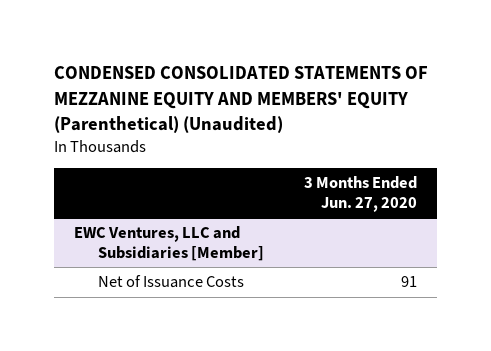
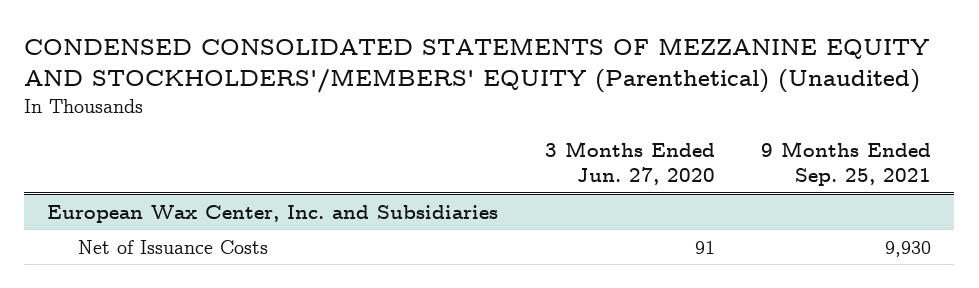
- CONDENSED CONSOLIDATED STATEMENTS OF MEZZANINE EQUITY AND MEMBERS' EQUITY (Parenthetical) (Unaudited)
+ CONDENSED CONSOLIDATED STATEMENTS OF MEZZANINE EQUITY AND STOCKHOLDERS'/MEMBERS' EQUITY (Parenthetical) (Unaudited)
- | 3 Months Ended Jun. 27, 2020
+ | 3 Months Ended Jun. 27, 2020 | 9 Months Ended Sep. 25, 2021
- EWC Ventures, LLC and Subsidiaries [Member]
+ European Wax Center, Inc. and Subsidiaries

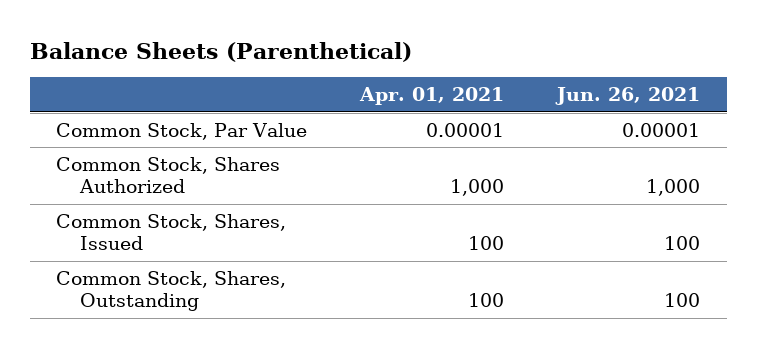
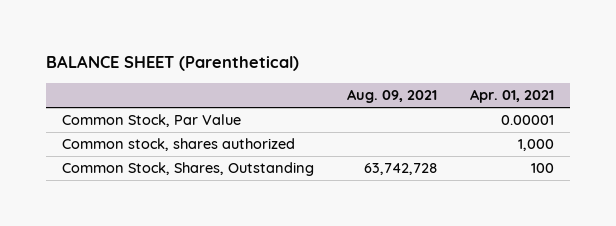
- Balance Sheets (Parenthetical)
+ BALANCE SHEET (Parenthetical)
- | Apr. 01, 2021 | Jun. 26, 2021
+ | Aug. 09, 2021 | Apr. 01, 2021
- Common Stock, Shares Authorized | 1,000 | 1,000
- Common Stock, Shares, Issued | 100 | 100
+ Common stock, shares authorized | | 1,000

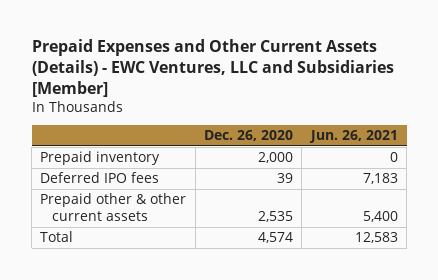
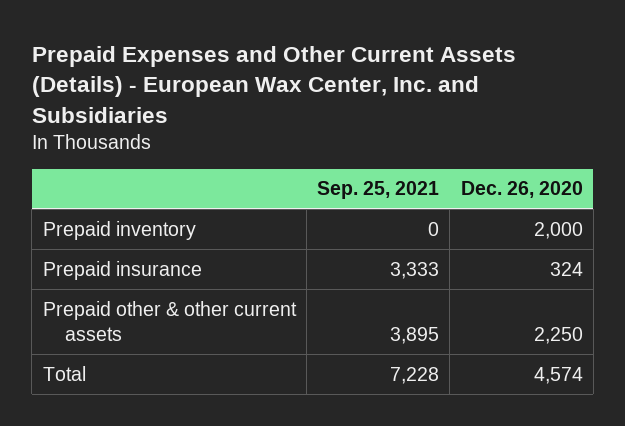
- Prepaid Expenses and Other Current Assets (Details) - EWC Ventures, LLC and Subsidiaries [Member]
+ Prepaid Expenses and Other Current Assets (Details) - European Wax Center, Inc. and Subsidiaries
- | Dec. 26, 2020 | Jun. 26, 2021
+ | Sep. 25, 2021 | Dec. 26, 2020
- Deferred IPO fees | 39 | 7,183
- Prepaid other & other current assets | 2,535 | 5,400
+ Prepaid insurance | 3,333 | 324
+ Prepaid other & other current assets | 3,895 | 2,250

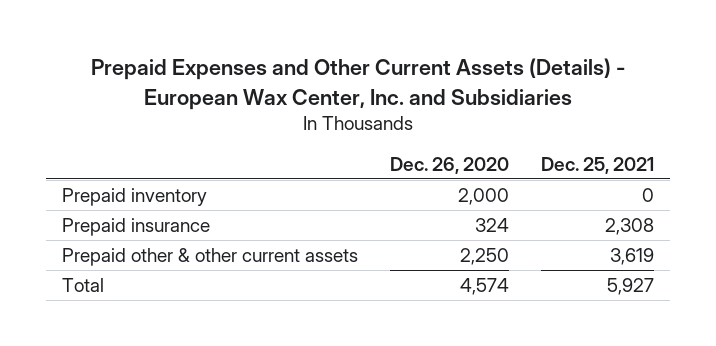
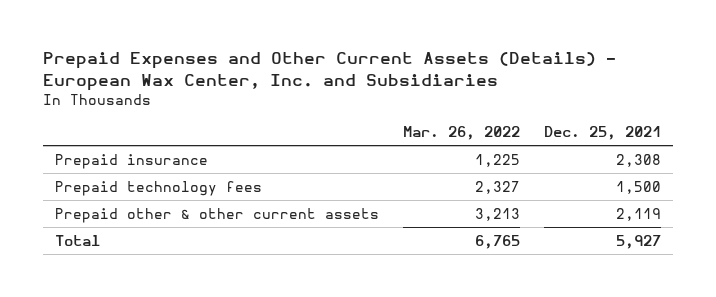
- | Dec. 26, 2020 | Dec. 25, 2021
+ | Mar. 26, 2022 | Dec. 25, 2021
- Prepaid inventory | 2,000 | 0
- Prepaid other & other current assets | 2,250 | 3,619
+ Prepaid technology fees | 2,327 | 1,500
+ Prepaid other & other current assets | 3,213 | 2,119

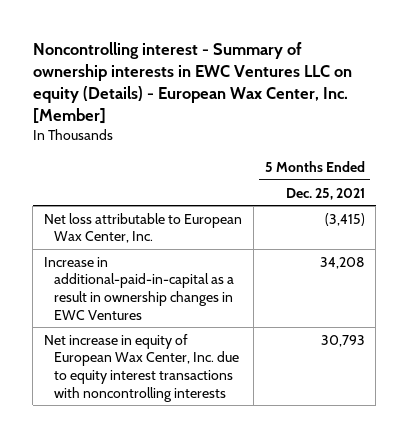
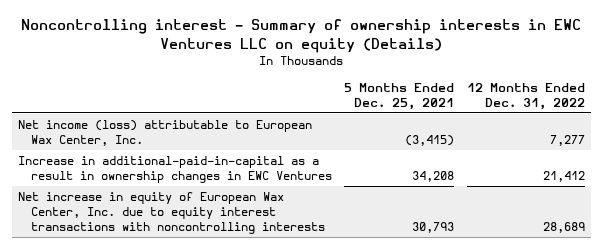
- Noncontrolling interest - Summary of ownership interests in EWC Ventures LLC on equity (Details) - European Wax Center, Inc. [Member]
+ Noncontrolling interest - Summary of ownership interests in EWC Ventures LLC on equity (Details)
- | 5 Months Ended Dec. 25, 2021
+ | 5 Months Ended Dec. 25, 2021 | 12 Months Ended Dec. 31, 2022
- Net loss attributable to European Wax Center, Inc. | (3,415)
+ Net income (loss) attributable to European Wax Center, Inc. | (3,415) | 7,277

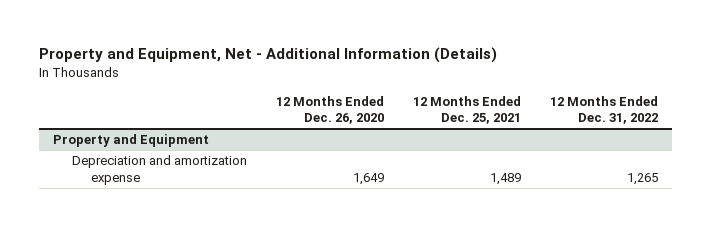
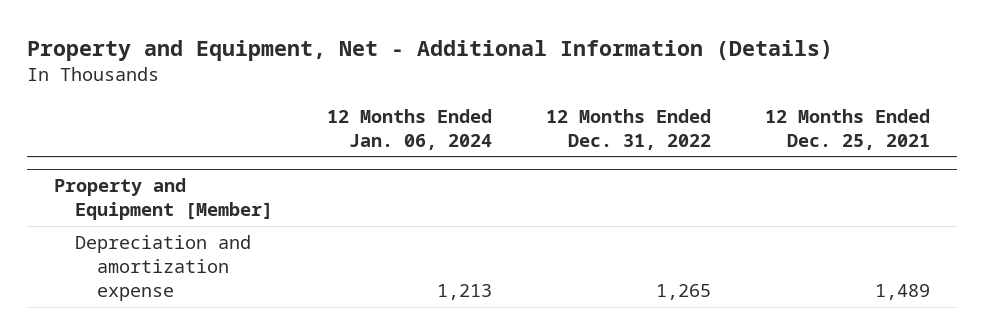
- | 12 Months Ended Dec. 26, 2020 | 12 Months Ended Dec. 25, 2021 | 12 Months Ended Dec. 31, 2022
+ | 12 Months Ended Jan. 06, 2024 | 12 Months Ended Dec. 31, 2022 | 12 Months Ended Dec. 25, 2021
- Property and Equipment
+ Property and Equipment [Member]

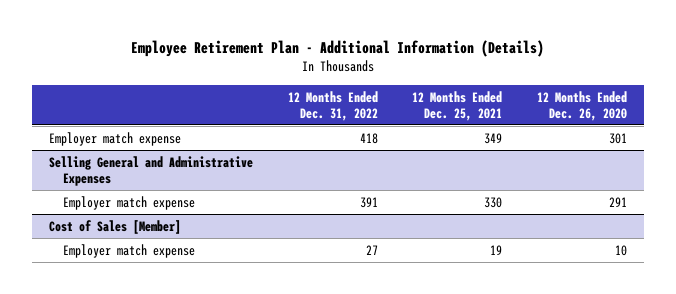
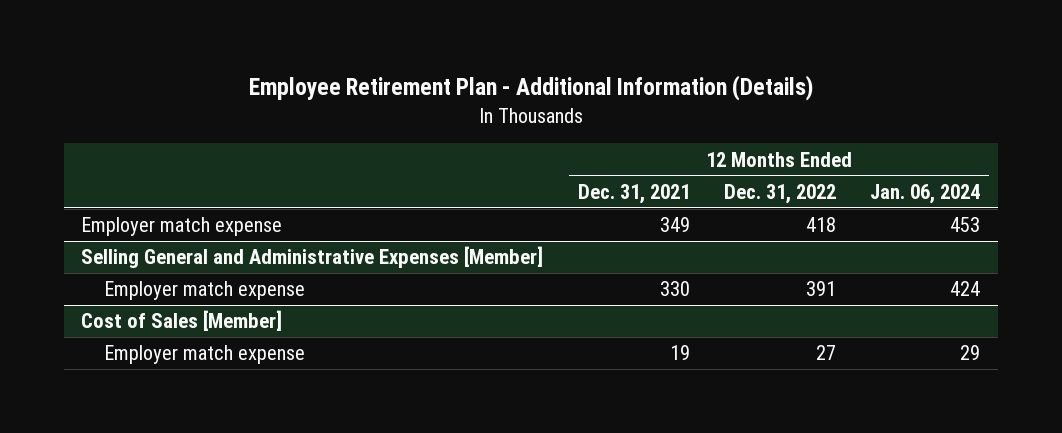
- | 12 Months Ended Dec. 31, 2022 | 12 Months Ended Dec. 25, 2021 | 12 Months Ended Dec. 26, 2020
+ | 12 Months Ended Dec. 31, 2021 | 12 Months Ended Dec. 31, 2022 | 12 Months Ended Jan. 06, 2024
- Selling General and Administrative Expenses
+ Selling General and Administrative Expenses [Member]

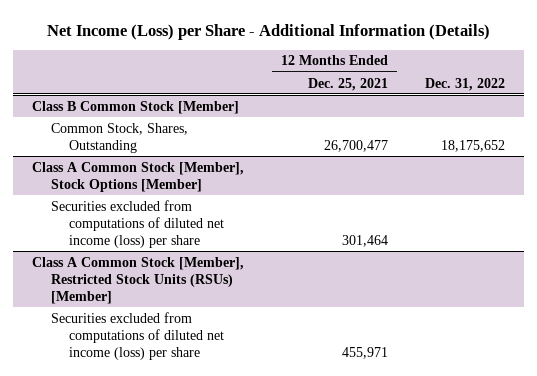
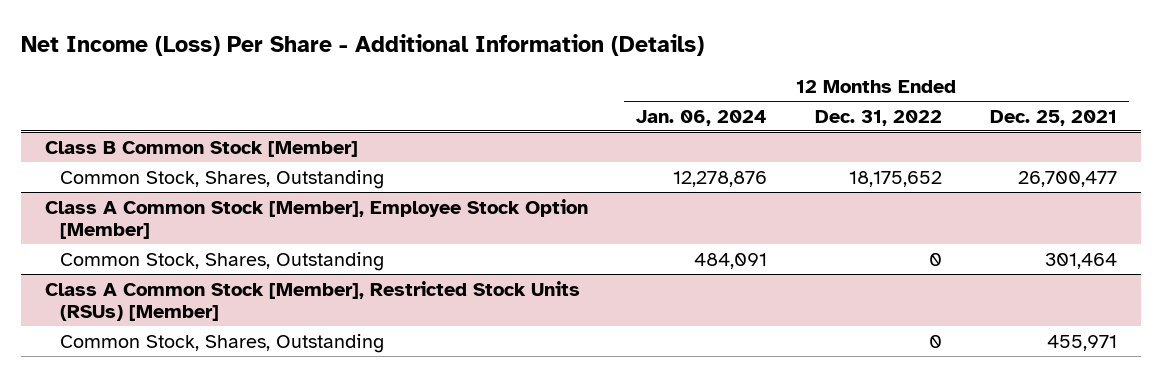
- Net Income (Loss) per Share - Additional Information (Details)
+ Net Income (Loss) Per Share - Additional Information (Details)
- | 12 Months Ended Dec. 25, 2021 | Dec. 31, 2022
+ | 12 Months Ended Jan. 06, 2024 | 12 Months Ended Dec. 31, 2022 | 12 Months Ended Dec. 25, 2021
- Class A Common Stock [Member], Stock Options [Member]
- Securities excluded from computations of diluted net income (loss) per share | 301,464 |
+ Class A Common Stock [Member], Employee Stock Option [Member]
+ Common Stock, Shares, Outstanding | 484,091 | 0 | 301,464
@ Class A Common Stock [Member], Restricted Stock Units (RSUs) [Member]
- Securities excluded from computations of diluted net income (loss) per share | 455,971 |
+ Common Stock, Shares, Outstanding | | 0 | 455,971

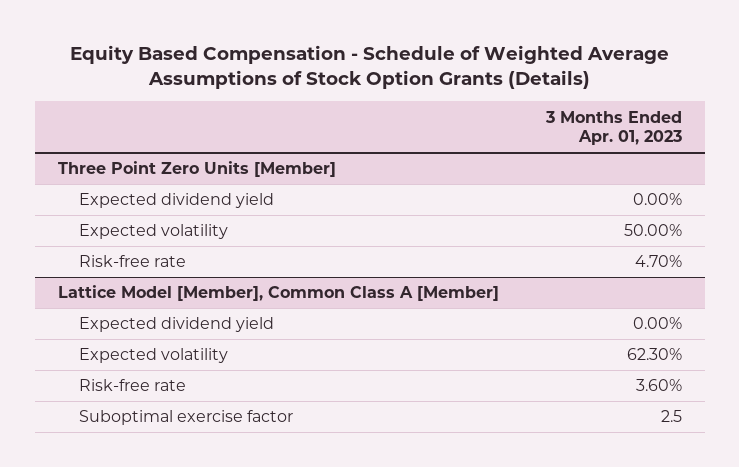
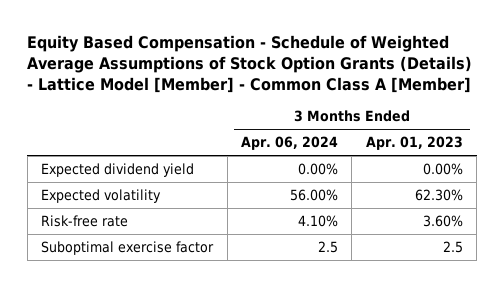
- Equity Based Compensation - Schedule of Weighted Average Assumptions of Stock Option Grants (Details)
+ Equity Based Compensation - Schedule of Weighted Average Assumptions of Stock Option Grants (Details) - Lattice Model [Member] - Common Class A [Member]
- | 3 Months Ended Apr. 01, 2023
+ | 3 Months Ended Apr. 06, 2024 | 3 Months Ended Apr. 01, 2023
- Three Point Zero Units [Member]
- Expected volatility | 50.00%
- Risk-free rate | 4.70%
- Lattice Model [Member], Common Class A [Member]
- Expected dividend yield | 0.00%

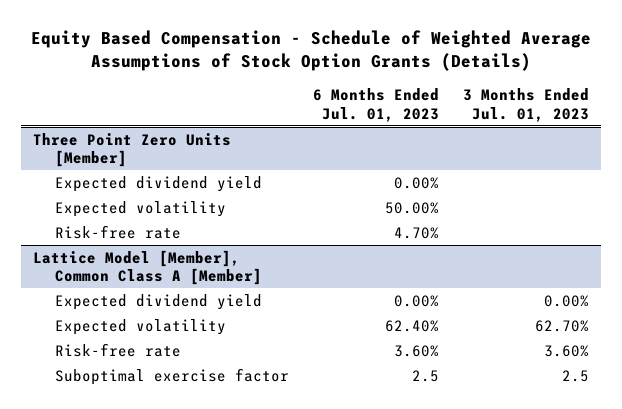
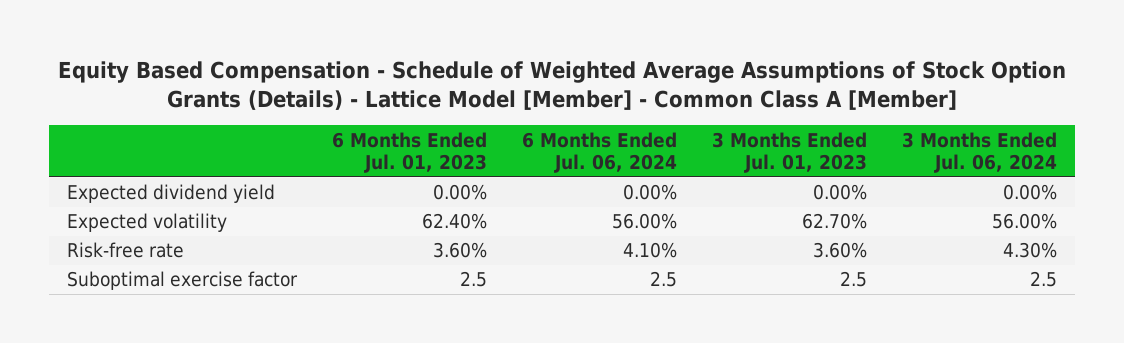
- Equity Based Compensation - Schedule of Weighted Average Assumptions of Stock Option Grants (Details)
+ Equity Based Compensation - Schedule of Weighted Average Assumptions of Stock Option Grants (Details) - Lattice Model [Member] - Common Class A [Member]
- | 6 Months Ended Jul. 01, 2023 | 3 Months Ended Jul. 01, 2023
+ | 6 Months Ended Jul. 01, 2023 | 6 Months Ended Jul. 06, 2024 | 3 Months Ended Jul. 01, 2023 | 3 Months Ended Jul. 06, 2024
- Three Point Zero Units [Member]
- Expected dividend yield | 0.00% |
- Expected volatility | 50.00% |
- Risk-free rate | 4.70% |
- Lattice Model [Member], Common Class A [Member]

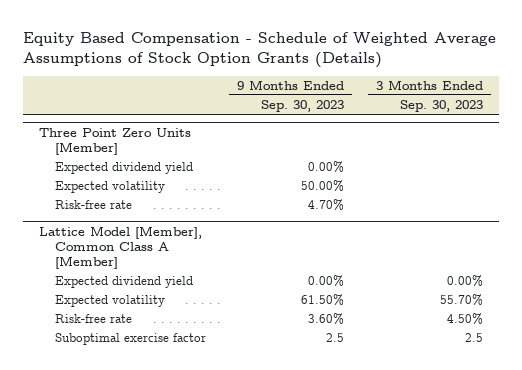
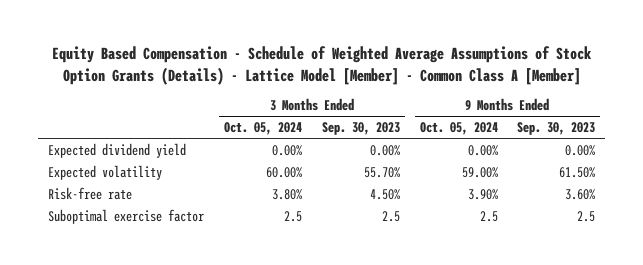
- Equity Based Compensation - Schedule of Weighted Average Assumptions of Stock Option Grants (Details)
+ Equity Based Compensation - Schedule of Weighted Average Assumptions of Stock Option Grants (Details) - Lattice Model [Member] - Common Class A [Member]
- | 9 Months Ended Sep. 30, 2023 | 3 Months Ended Sep. 30, 2023
+ | 3 Months Ended Oct. 05, 2024 | 3 Months Ended Sep. 30, 2023 | 9 Months Ended Oct. 05, 2024 | 9 Months Ended Sep. 30, 2023
- Three Point Zero Units [Member]
- Expected dividend yield | 0.00% |
- Expected volatility | 50.00% |
- Risk-free rate | 4.70% |
- Lattice Model [Member], Common Class A [Member]

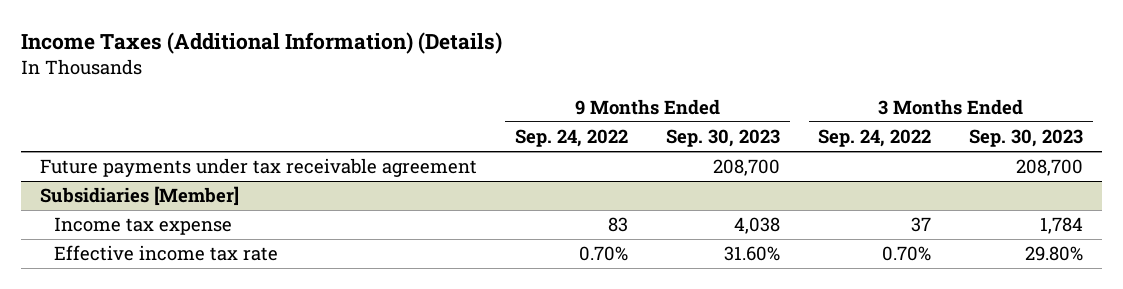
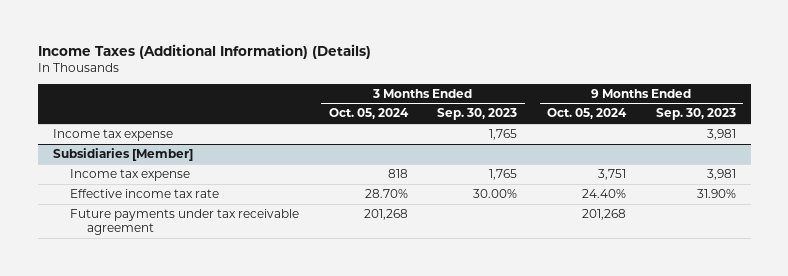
- | 9 Months Ended Sep. 24, 2022 | 9 Months Ended Sep. 30, 2023 | 3 Months Ended Sep. 24, 2022 | 3 Months Ended Sep. 30, 2023
+ | 3 Months Ended Oct. 05, 2024 | 3 Months Ended Sep. 30, 2023 | 9 Months Ended Oct. 05, 2024 | 9 Months Ended Sep. 30, 2023
- Future payments under tax receivable agreement | | 208,700 | | 208,700
+ Income tax expense | | 1,765 | | 3,981
@ Subsidiaries [Member]
- Income tax expense | 83 | 4,038 | 37 | 1,784
- Effective income tax rate | 0.70% | 31.60% | 0.70% | 29.80%
+ Income tax expense | 818 | 1,765 | 3,751 | 3,981
+ Effective income tax rate | 28.70% | 30.00% | 24.40% | 31.90%
+ Future payments under tax receivable agreement | 201,268 | | 201,268 |

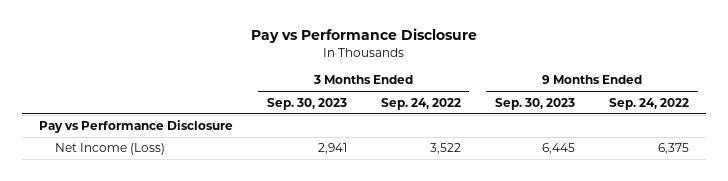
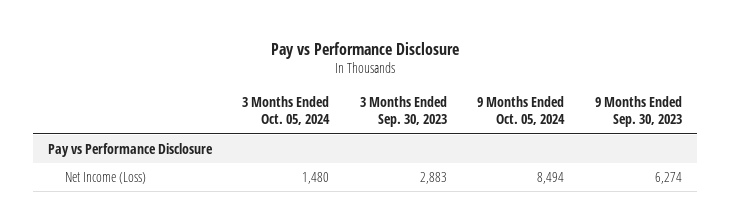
- | 3 Months Ended Sep. 30, 2023 | 3 Months Ended Sep. 24, 2022 | 9 Months Ended Sep. 30, 2023 | 9 Months Ended Sep. 24, 2022
+ | 3 Months Ended Oct. 05, 2024 | 3 Months Ended Sep. 30, 2023 | 9 Months Ended Oct. 05, 2024 | 9 Months Ended Sep. 30, 2023
- Net Income (Loss) | 2,941 | 3,522 | 6,445 | 6,375
+ Net Income (Loss) | 1,480 | 2,883 | 8,494 | 6,274

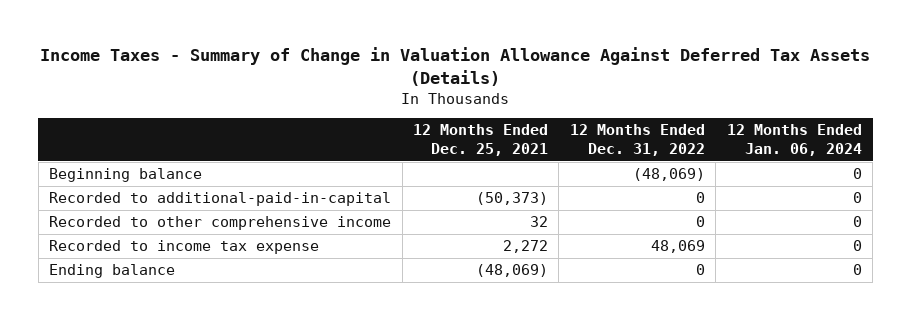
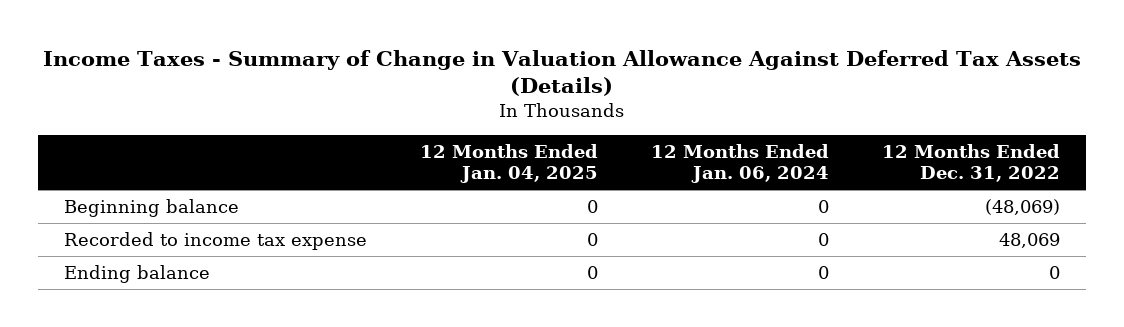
- | 12 Months Ended Dec. 25, 2021 | 12 Months Ended Dec. 31, 2022 | 12 Months Ended Jan. 06, 2024
+ | 12 Months Ended Jan. 04, 2025 | 12 Months Ended Jan. 06, 2024 | 12 Months Ended Dec. 31, 2022
- Recorded to additional-paid-in-capital | (50,373) | 0 | 0
- Recorded to other comprehensive income | 32 | 0 | 0

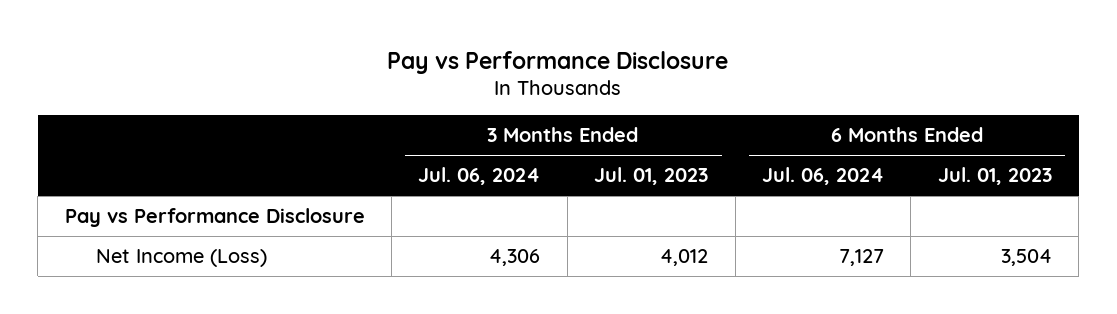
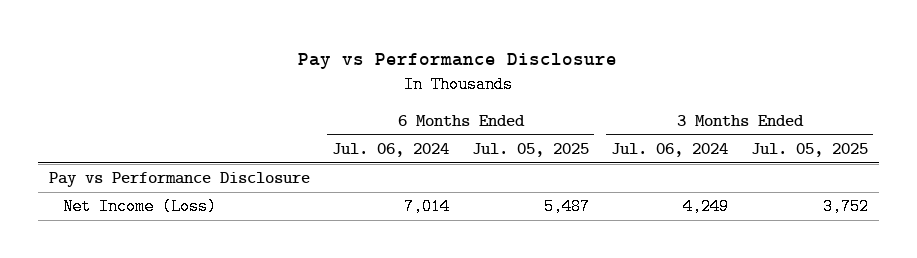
- | 3 Months Ended Jul. 06, 2024 | 3 Months Ended Jul. 01, 2023 | 6 Months Ended Jul. 06, 2024 | 6 Months Ended Jul. 01, 2023
+ | 6 Months Ended Jul. 06, 2024 | 6 Months Ended Jul. 05, 2025 | 3 Months Ended Jul. 06, 2024 | 3 Months Ended Jul. 05, 2025
- Net Income (Loss) | 4,306 | 4,012 | 7,127 | 3,504
+ Net Income (Loss) | 7,014 | 5,487 | 4,249 | 3,752

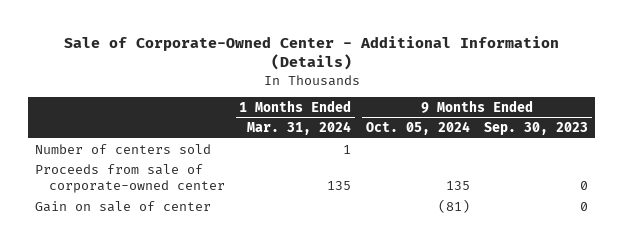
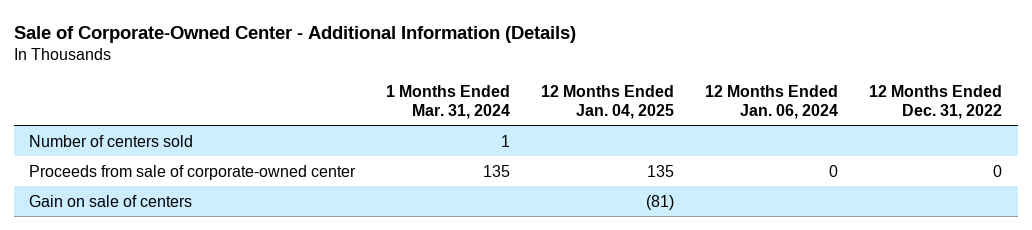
- | 1 Months Ended Mar. 31, 2024 | 9 Months Ended Oct. 05, 2024 | 9 Months Ended Sep. 30, 2023
+ | 1 Months Ended Mar. 31, 2024 | 12 Months Ended Jan. 04, 2025 | 12 Months Ended Jan. 06, 2024 | 12 Months Ended Dec. 31, 2022
- Gain on sale of center | | (81) | 0
+ Gain on sale of centers | | (81) | |

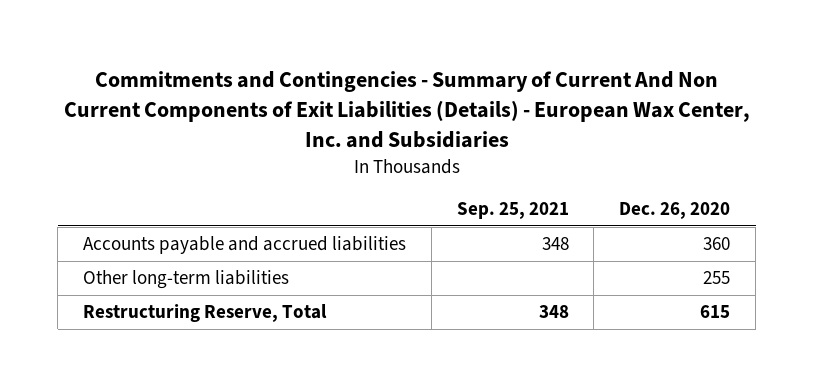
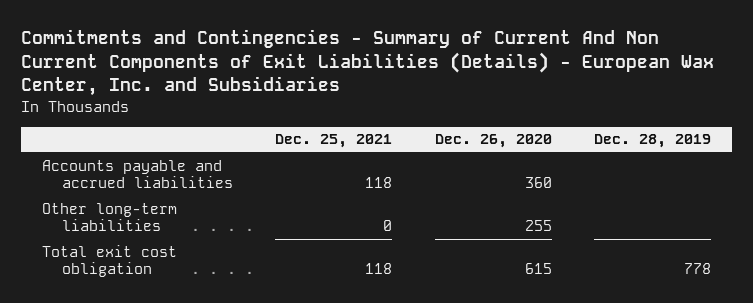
- | Sep. 25, 2021 | Dec. 26, 2020
+ | Dec. 25, 2021 | Dec. 26, 2020 | Dec. 28, 2019
- Restructuring Reserve, Total | 348 | 615
+ Total exit cost obligation | 118 | 615 | 778

